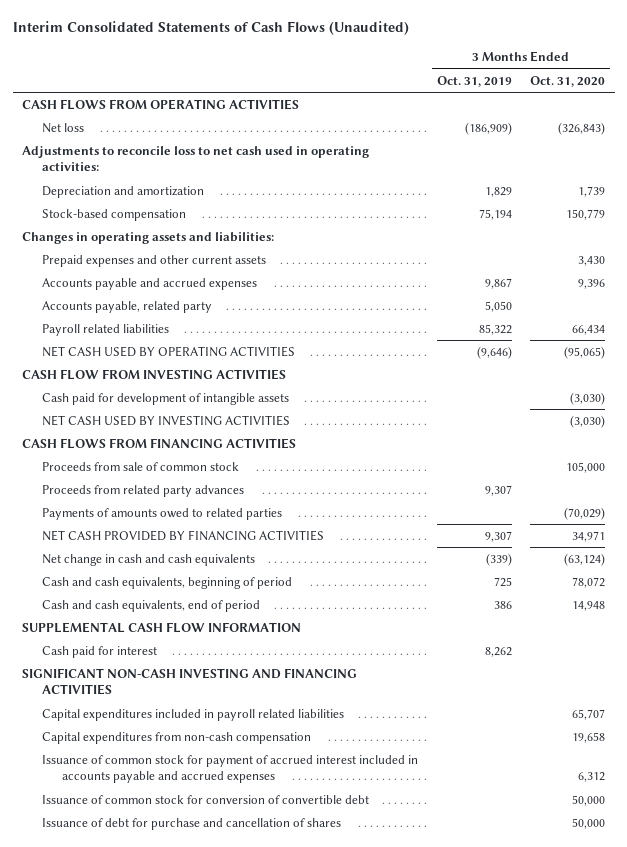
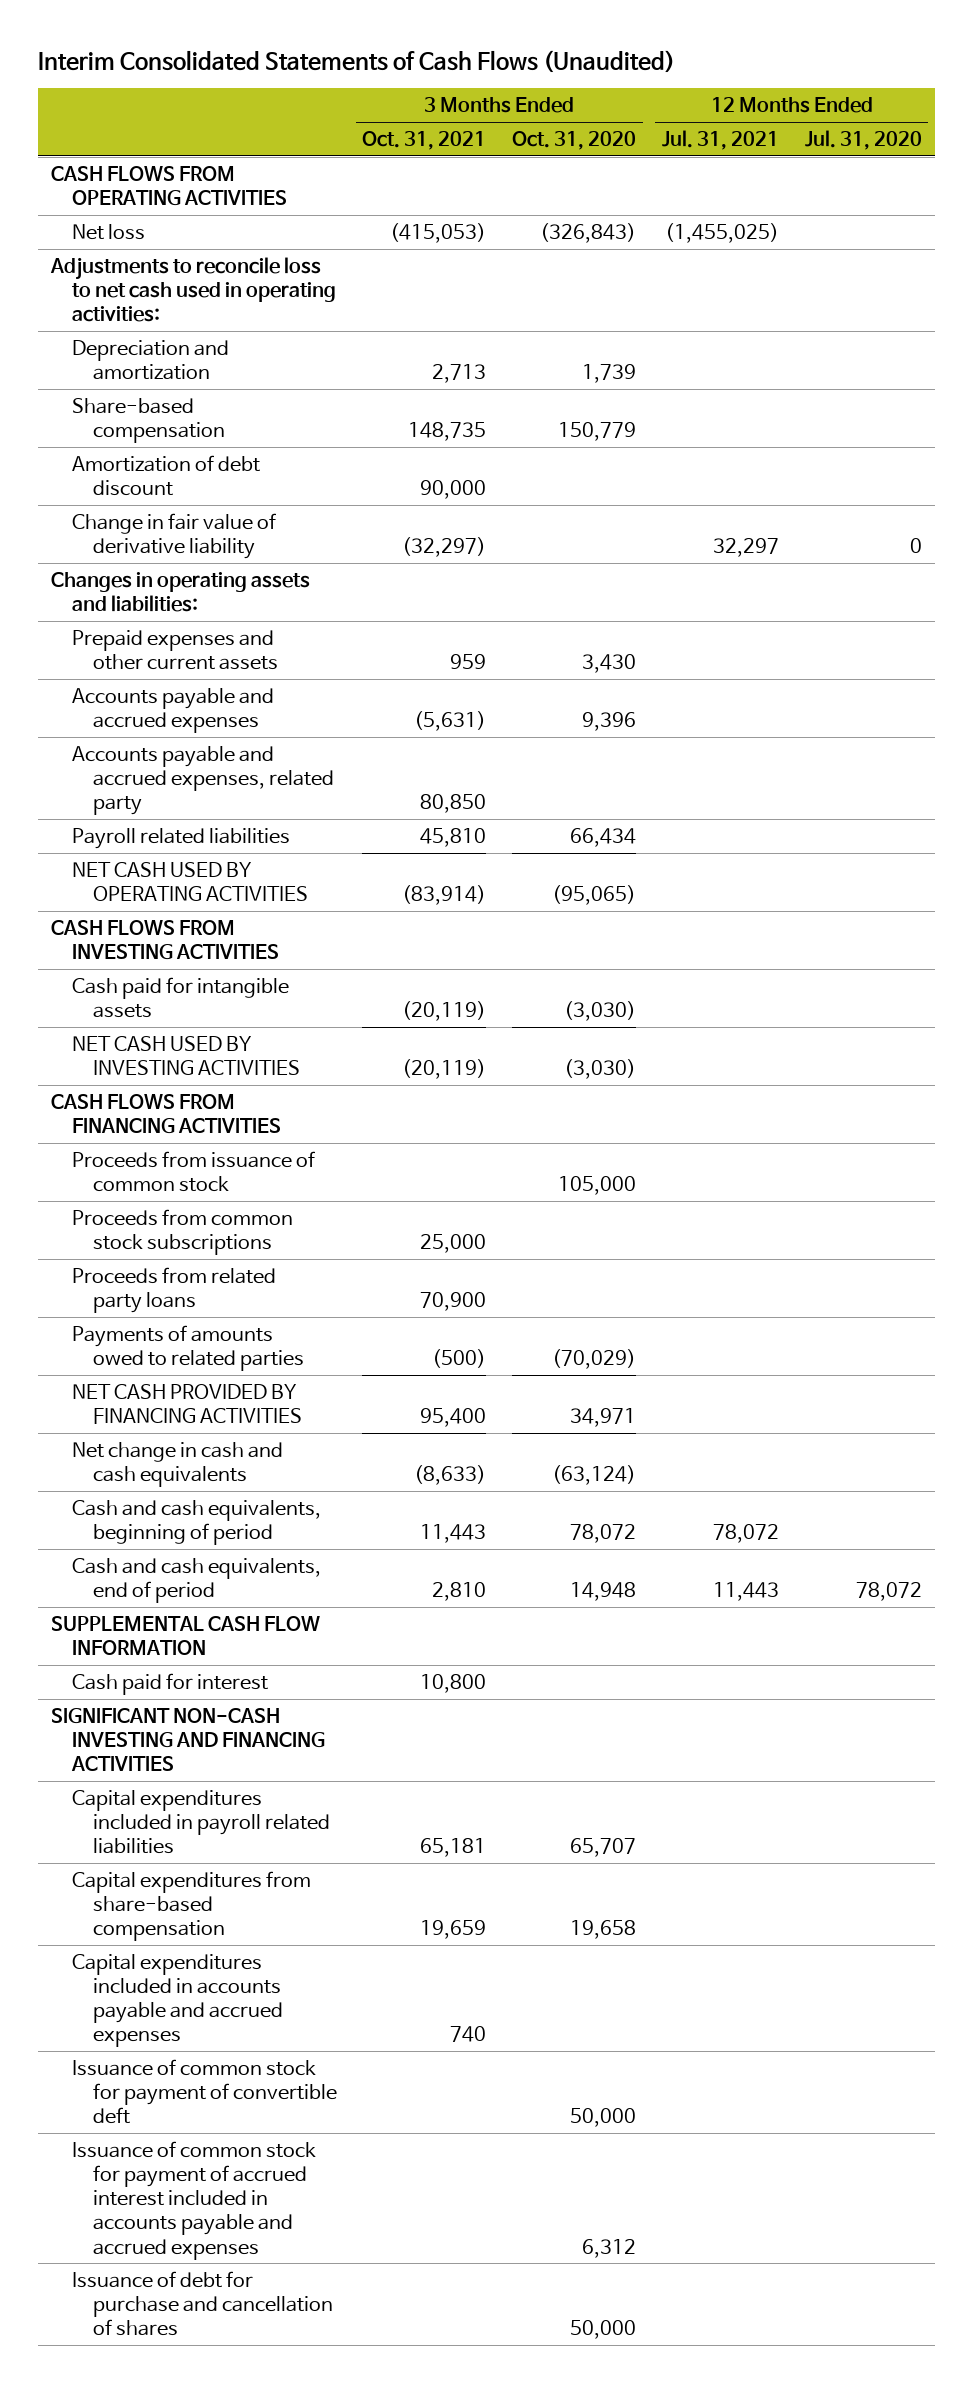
- | 3 Months Ended Oct. 31, 2019 | 3 Months Ended Oct. 31, 2020
+ | 3 Months Ended Oct. 31, 2021 | 3 Months Ended Oct. 31, 2020 | 12 Months Ended Jul. 31, 2021 | 12 Months Ended Jul. 31, 2020
- Stock-based compensation | 75,194 | 150,779
+ Share-based compensation | 148,735 | 150,779 | |
+ Amortization of debt discount | 90,000 | | |
+ Change in fair value of derivative liability | (32,297) | | 32,297 | 0
- Accounts payable, related party | 5,050 |
+ Accounts payable and accrued expenses, related party | 80,850 | | |
- CASH FLOW FROM INVESTING ACTIVITIES
- Cash paid for development of intangible assets | | (3,030)
+ CASH FLOWS FROM INVESTING ACTIVITIES
+ Cash paid for intangible assets | (20,119) | (3,030) | |
- Proceeds from sale of common stock | | 105,000
- Proceeds from related party advances | 9,307 |
+ Proceeds from issuance of common stock | | 105,000 | |
+ Proceeds from common stock subscriptions | 25,000 | | |
+ Proceeds from related party loans | 70,900 | | |
- Capital expenditures from non-cash compensation | | 19,658
+ Capital expenditures from share-based compensation | 19,659 | 19,658 | |
+ Capital expenditures included in accounts payable and accrued expenses | 740 | | |
+ Issuance of common stock for payment of convertible deft | | 50,000 | |
- Issuance of common stock for conversion of convertible debt | | 50,000

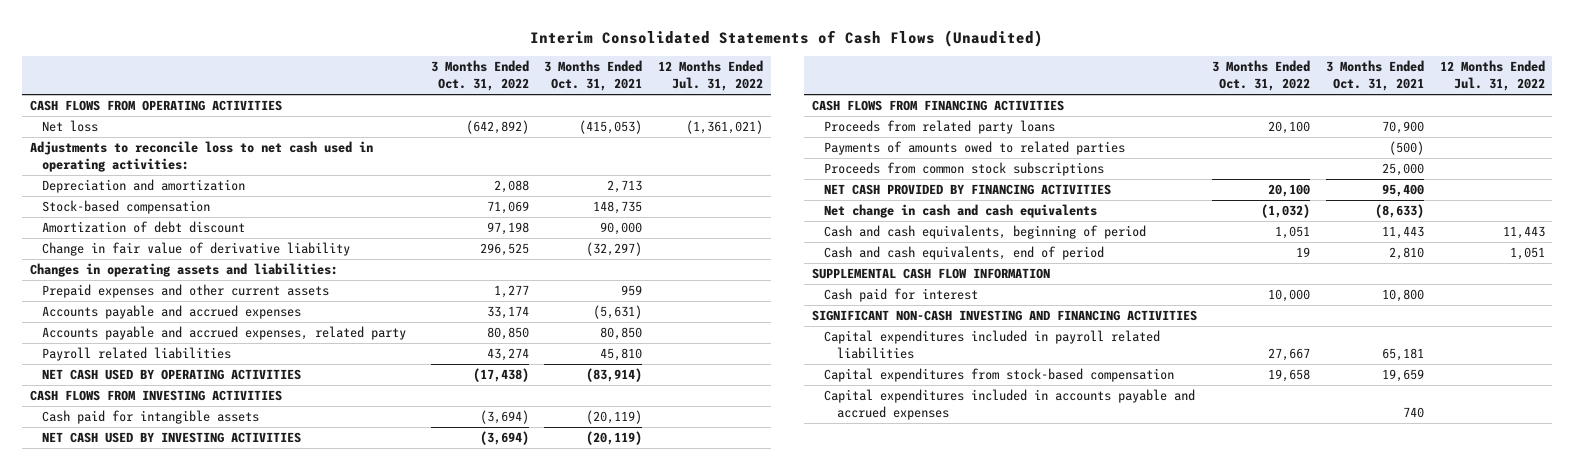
- | 3 Months Ended Oct. 31, 2021 | 3 Months Ended Oct. 31, 2020 | 12 Months Ended Jul. 31, 2021 | 12 Months Ended Jul. 31, 2020
+ | 3 Months Ended Oct. 31, 2022 | 3 Months Ended Oct. 31, 2021 | 12 Months Ended Jul. 31, 2022
- Share-based compensation | 148,735 | 150,779 | |
+ Stock-based compensation | 71,069 | 148,735 |
- Proceeds from issuance of common stock | | 105,000 | |
moved down: Proceeds from common stock subscriptions | | 25,000 |
- Capital expenditures from share-based compensation | 19,659 | 19,658 | |
+ Capital expenditures from stock-based compensation | 19,658 | 19,659 |
- Issuance of common stock for payment of convertible deft | | 50,000 | |
- Issuance of common stock for payment of accrued interest included in accounts payable and accrued expenses | | 6,312 | |
- Issuance of debt for purchase and cancellation of shares | | 50,000 | |

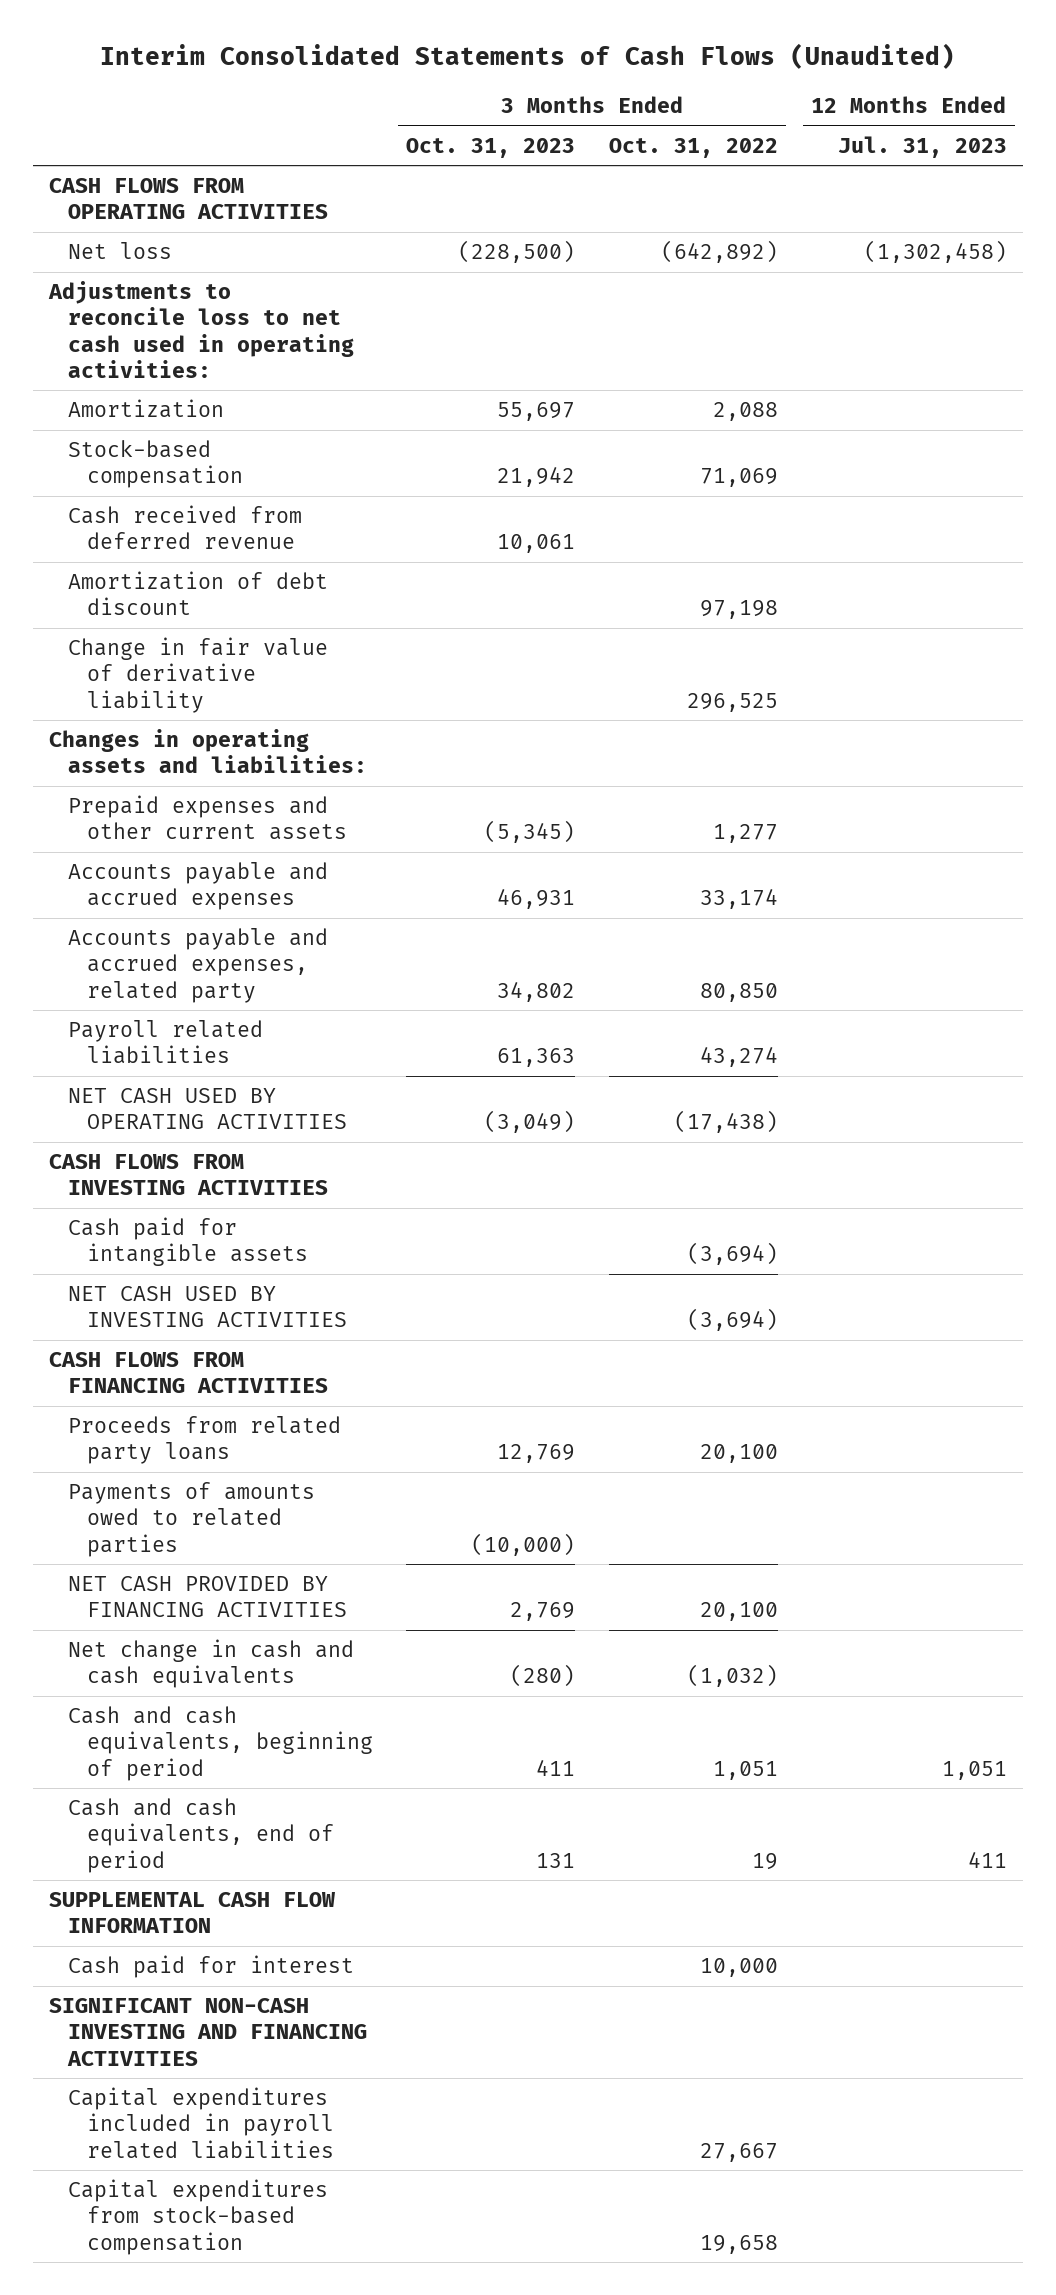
- | 3 Months Ended Oct. 31, 2022 | 3 Months Ended Oct. 31, 2021 | 12 Months Ended Jul. 31, 2022
+ | 3 Months Ended Oct. 31, 2023 | 3 Months Ended Oct. 31, 2022 | 12 Months Ended Jul. 31, 2023
- Depreciation and amortization | 2,088 | 2,713 |
+ Amortization | 55,697 | 2,088 |
+ Cash received from deferred revenue | 10,061 | |
- Proceeds from common stock subscriptions | | 25,000 |
- Capital expenditures included in accounts payable and accrued expenses | | 740 |

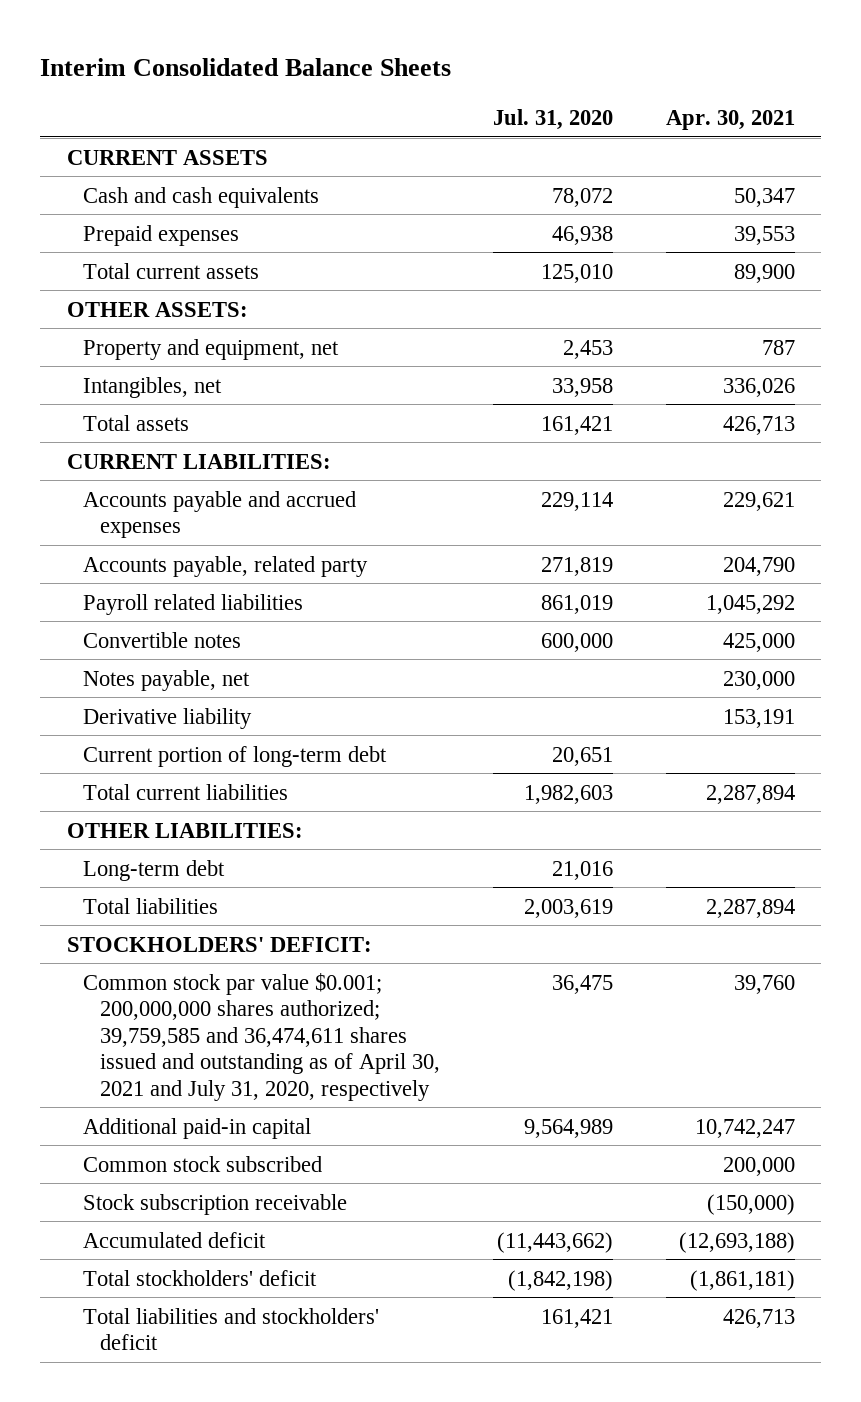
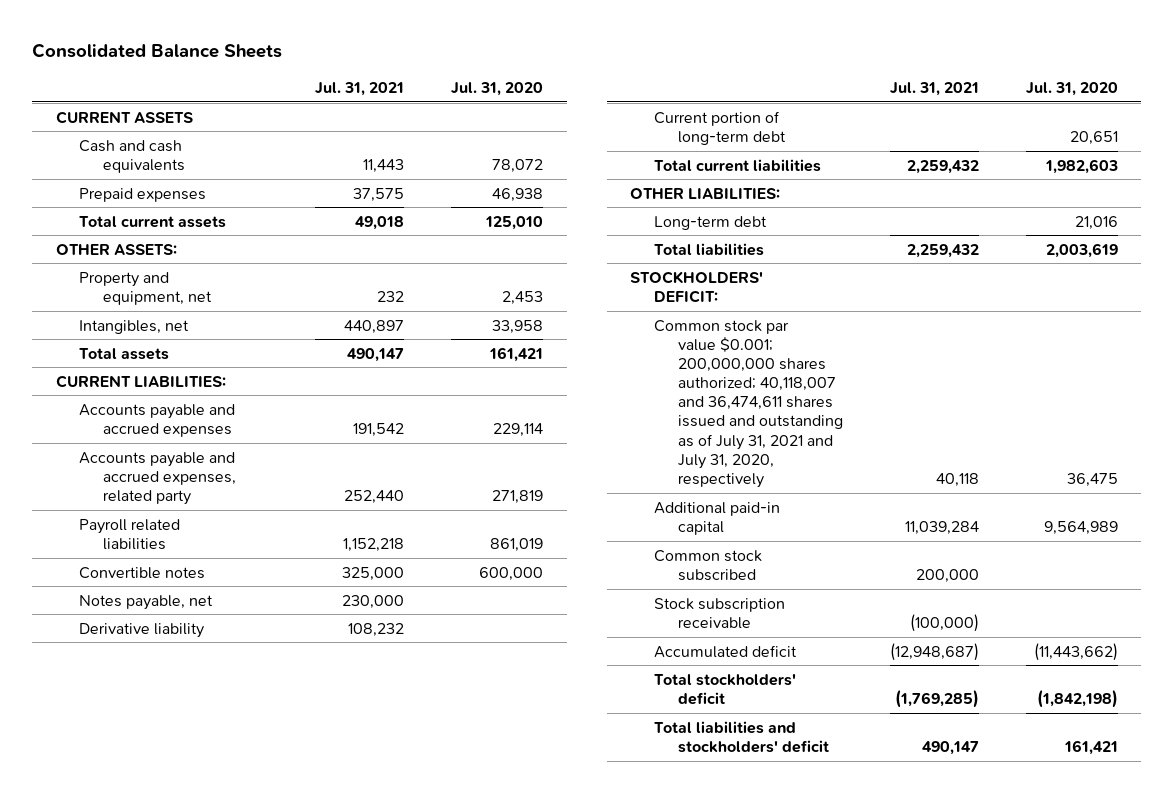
- Interim Consolidated Balance Sheets
+ Consolidated Balance Sheets
- | Jul. 31, 2020 | Apr. 30, 2021
+ | Jul. 31, 2021 | Jul. 31, 2020
- Accounts payable, related party | 271,819 | 204,790
+ Accounts payable and accrued expenses, related party | 252,440 | 271,819
- Common stock par value $0.001; 200,000,000 shares authorized; 39,759,585 and 36,474,611 shares issued and outstanding as of April 30, 2021 and July 31, 2020, respectively | 36,475 | 39,760
+ Common stock par value $0.001; 200,000,000 shares authorized; 40,118,007 and 36,474,611 shares issued and outstanding as of July 31, 2021 and July 31, 2020, respectively | 40,118 | 36,475

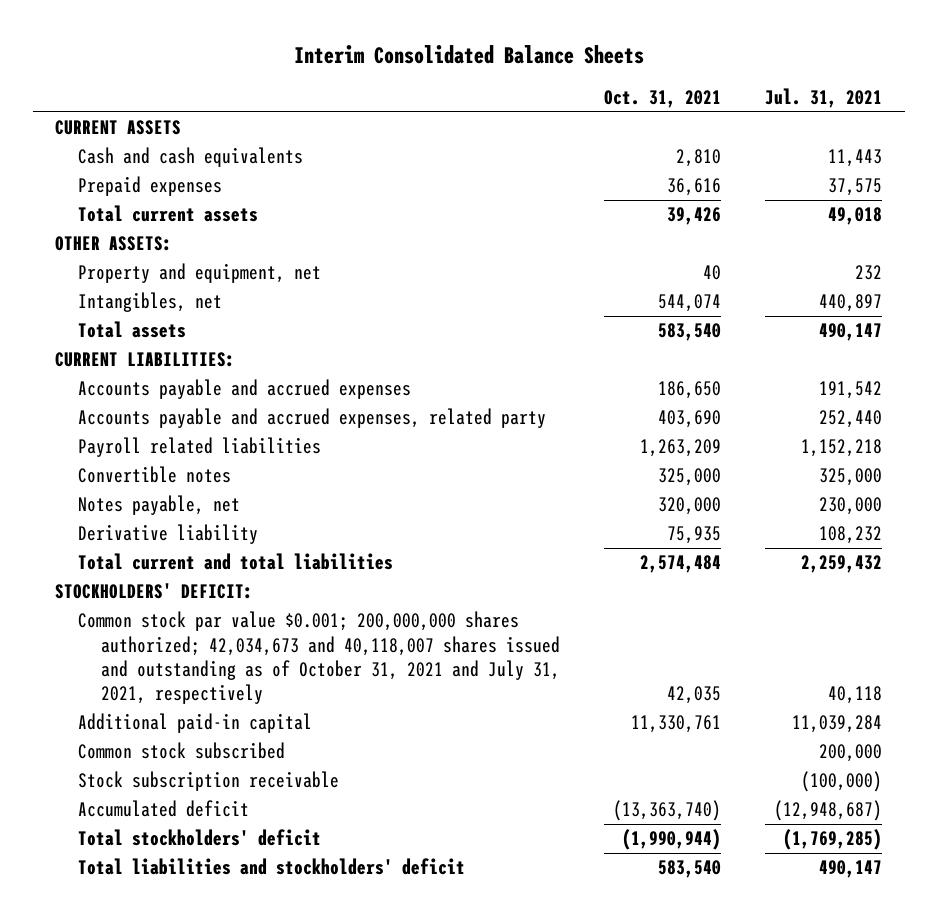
- Consolidated Balance Sheets
+ Interim Consolidated Balance Sheets
- | Jul. 31, 2021 | Jul. 31, 2020
+ | Oct. 31, 2021 | Jul. 31, 2021
- Current portion of long-term debt | | 20,651
- Total current liabilities | 2,259,432 | 1,982,603
- OTHER LIABILITIES:
- Long-term debt | | 21,016
- Total liabilities | 2,259,432 | 2,003,619
+ Total current and total liabilities | 2,574,484 | 2,259,432
- Common stock par value $0.001; 200,000,000 shares authorized; 40,118,007 and 36,474,611 shares issued and outstanding as of July 31, 2021 and July 31, 2020, respectively | 40,118 | 36,475
+ Common stock par value $0.001; 200,000,000 shares authorized; 42,034,673 and 40,118,007 shares issued and outstanding as of October 31, 2021 and July 31, 2021, respectively | 42,035 | 40,118

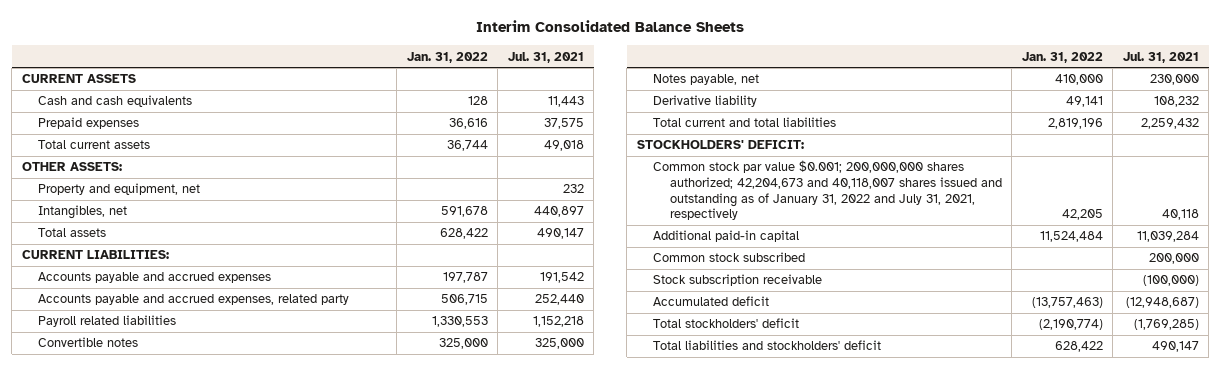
- | Oct. 31, 2021 | Jul. 31, 2021
+ | Jan. 31, 2022 | Jul. 31, 2021
- Common stock par value $0.001; 200,000,000 shares authorized; 42,034,673 and 40,118,007 shares issued and outstanding as of October 31, 2021 and July 31, 2021, respectively | 42,035 | 40,118
+ Common stock par value $0.001; 200,000,000 shares authorized; 42,204,673 and 40,118,007 shares issued and outstanding as of January 31, 2022 and July 31, 2021, respectively | 42,205 | 40,118

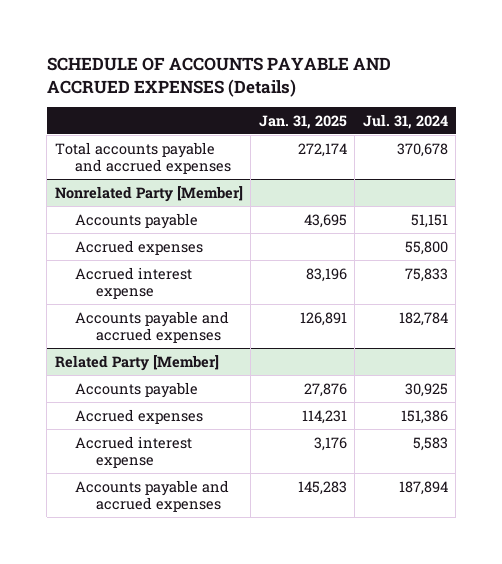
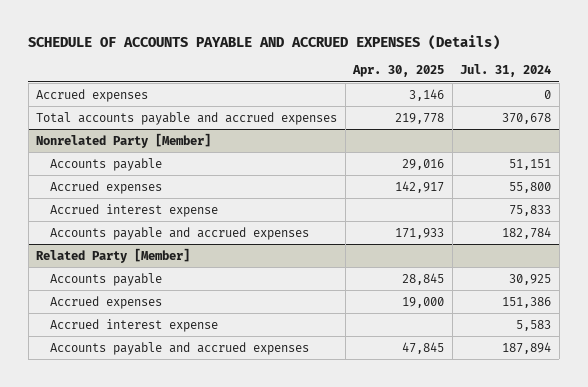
- | Jan. 31, 2025 | Jul. 31, 2024
+ | Apr. 30, 2025 | Jul. 31, 2024
+ Accrued expenses | 3,146 | 0

